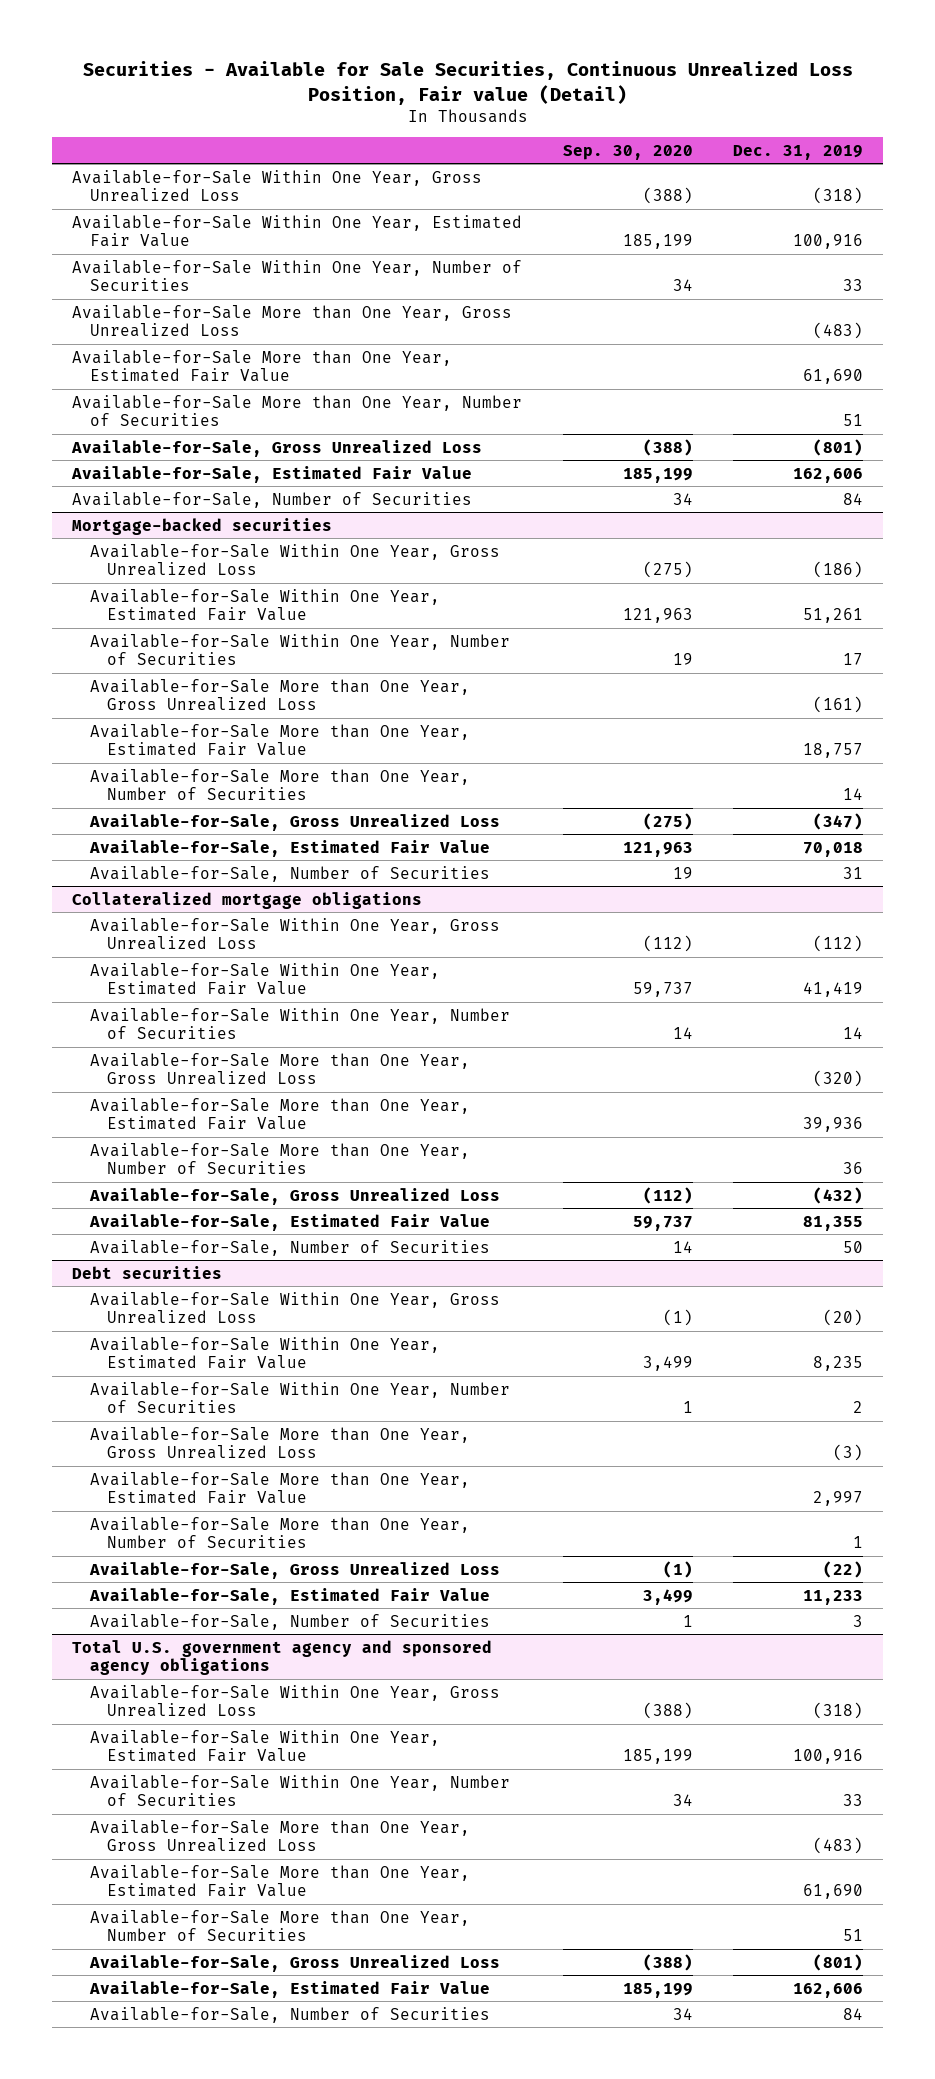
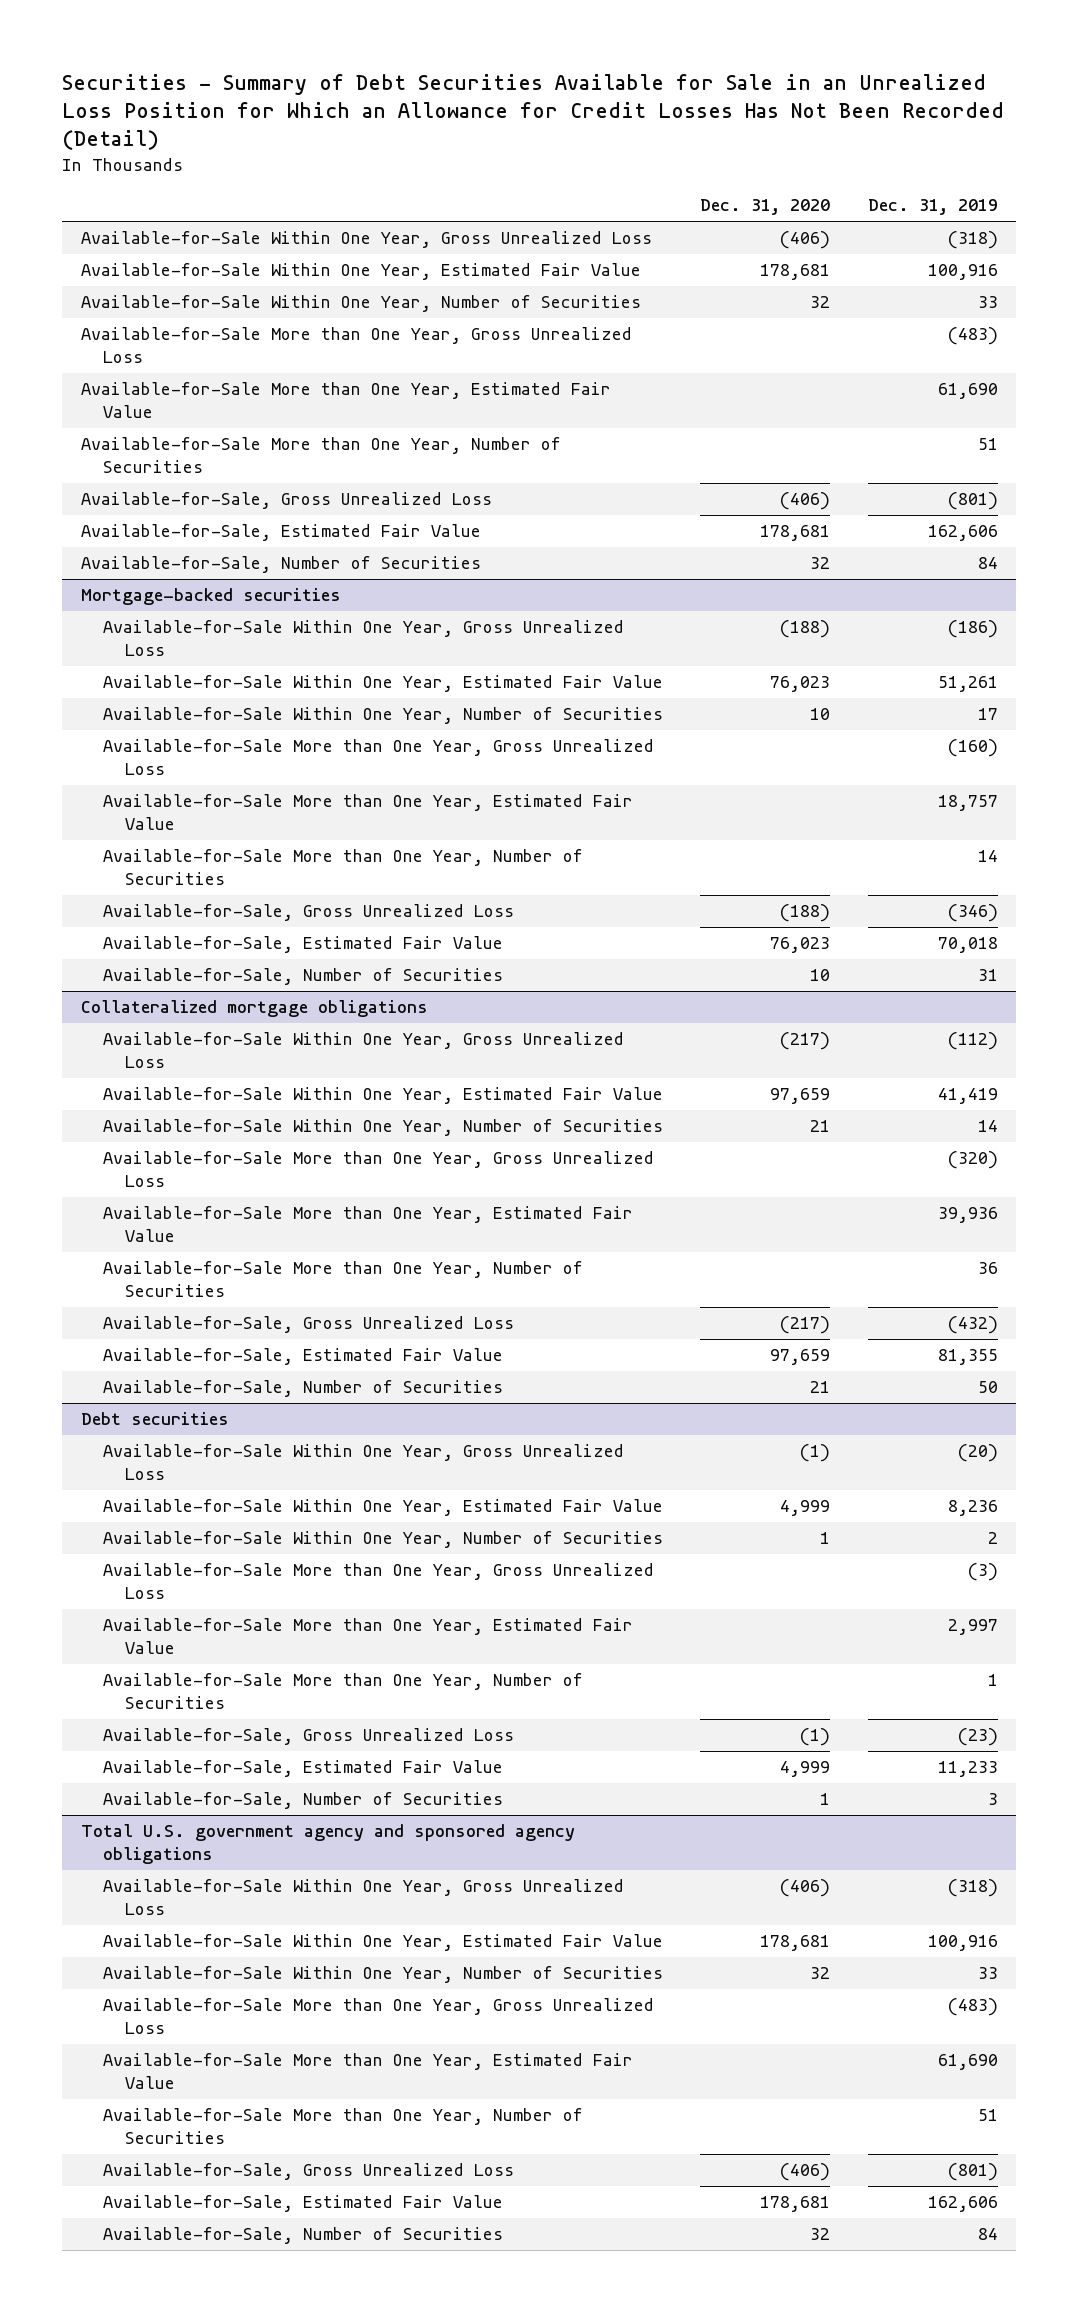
- Securities - Available for Sale Securities, Continuous Unrealized Loss Position, Fair value (Detail)
+ Securities - Summary of Debt Securities Available for Sale in an Unrealized Loss Position for Which an Allowance for Credit Losses Has Not Been Recorded (Detail)
- | Sep. 30, 2020 | Dec. 31, 2019
+ | Dec. 31, 2020 | Dec. 31, 2019
@ Mortgage-backed securities
- Available-for-Sale More than One Year, Gross Unrealized Loss | | (161)
+ Available-for-Sale More than One Year, Gross Unrealized Loss | | (160)
- Available-for-Sale, Gross Unrealized Loss | (275) | (347)
+ Available-for-Sale, Gross Unrealized Loss | (188) | (346)
@ Debt securities
- Available-for-Sale Within One Year, Estimated Fair Value | 3,499 | 8,235
+ Available-for-Sale Within One Year, Estimated Fair Value | 4,999 | 8,236
- Available-for-Sale, Gross Unrealized Loss | (1) | (22)
+ Available-for-Sale, Gross Unrealized Loss | (1) | (23)

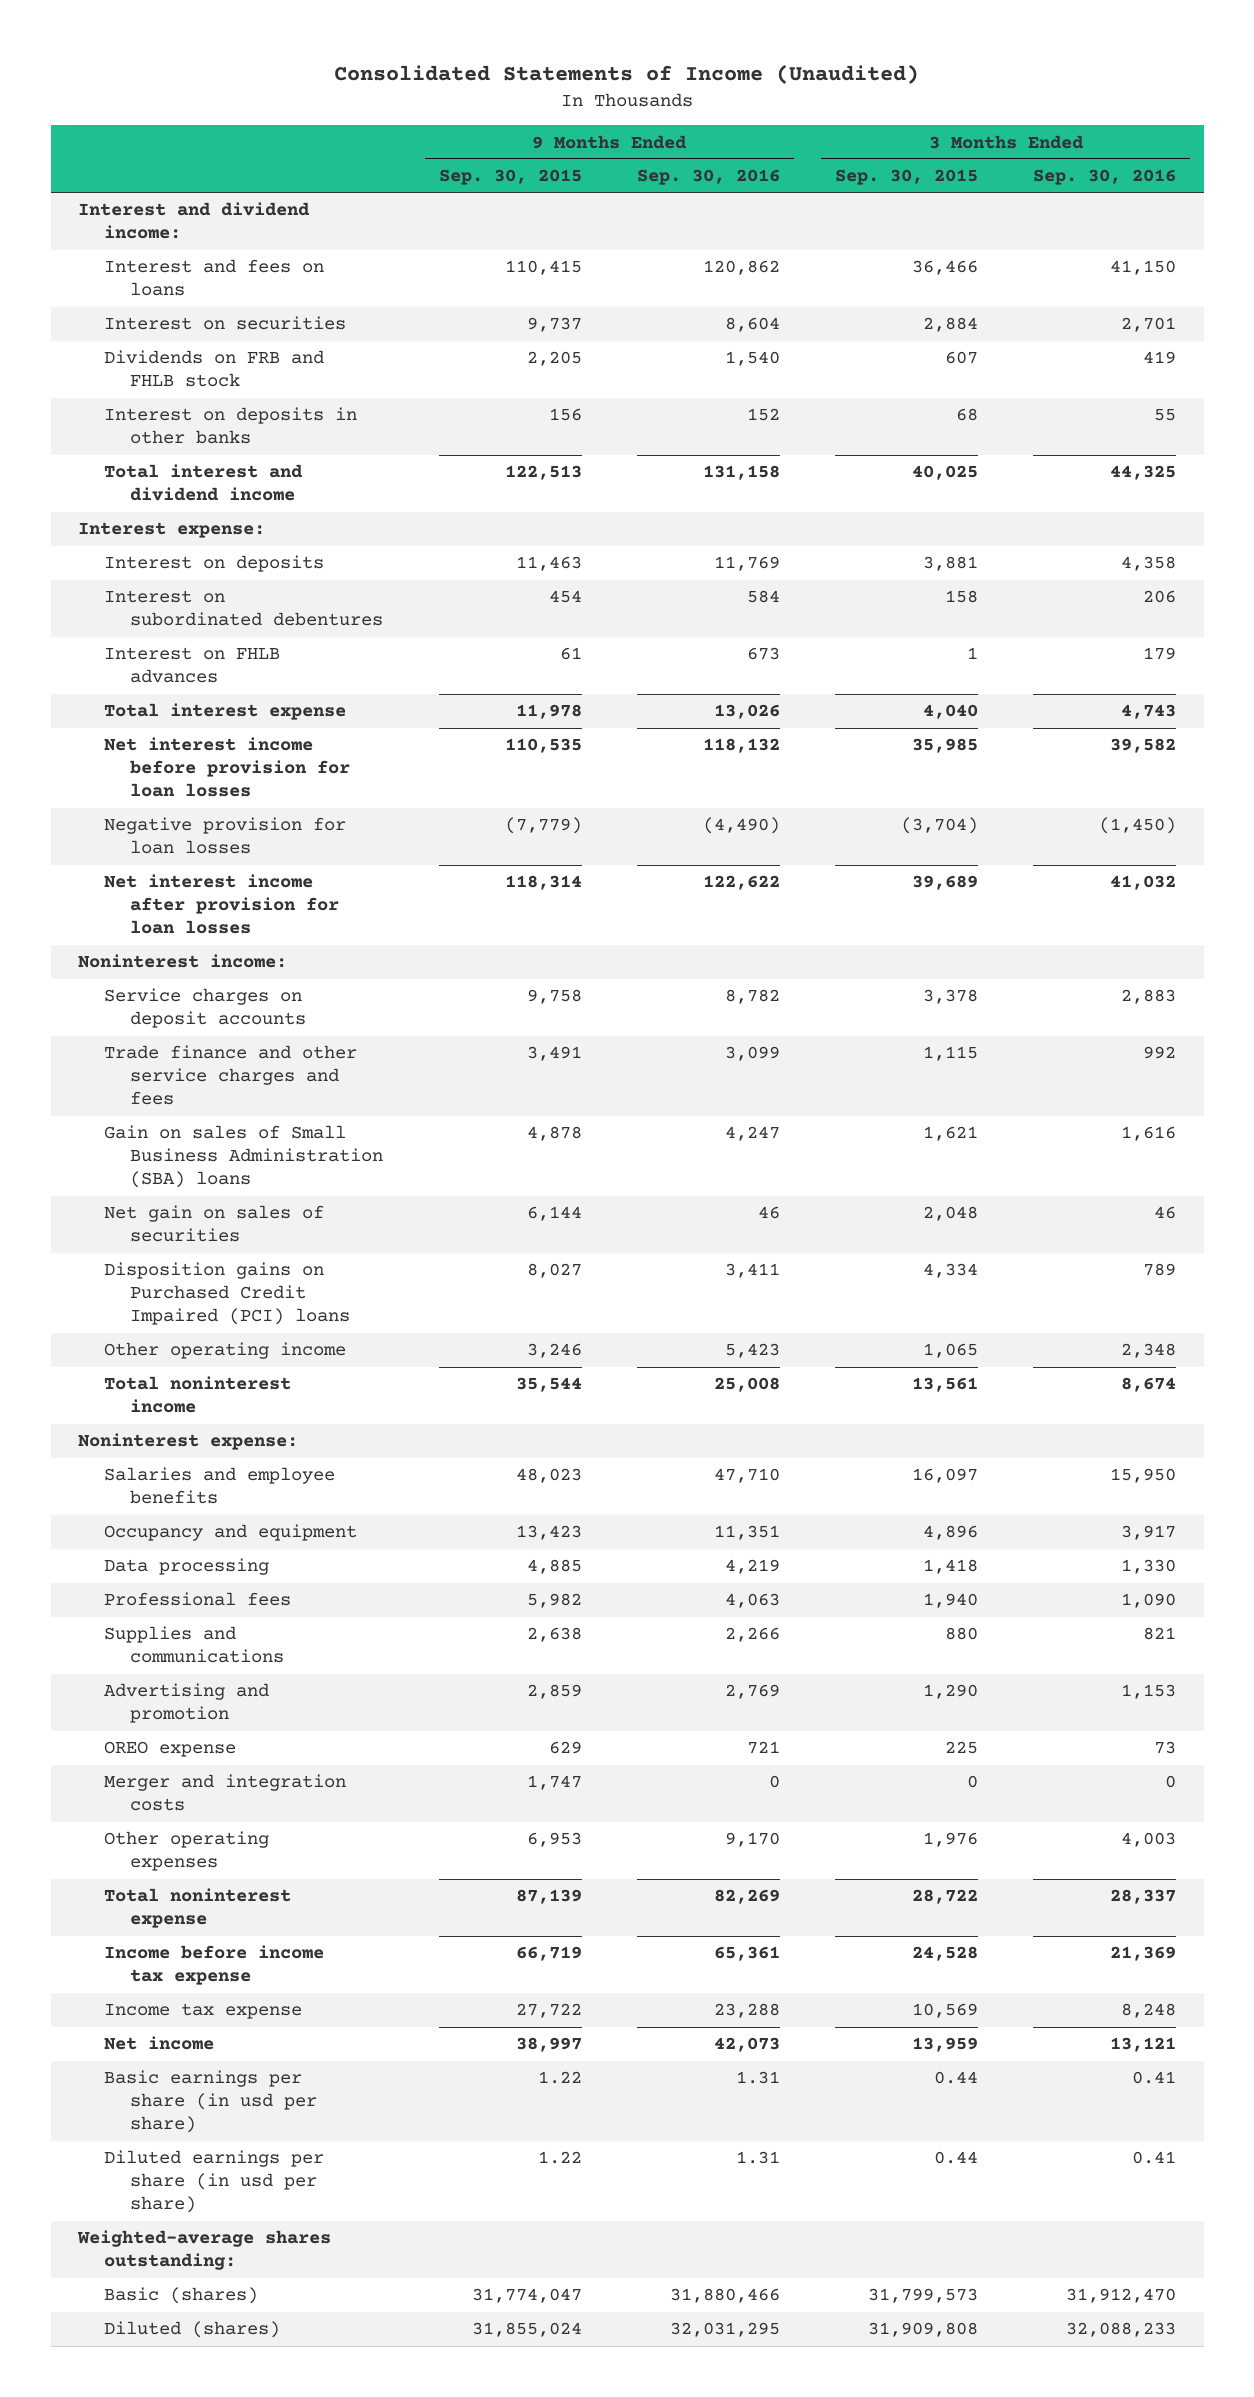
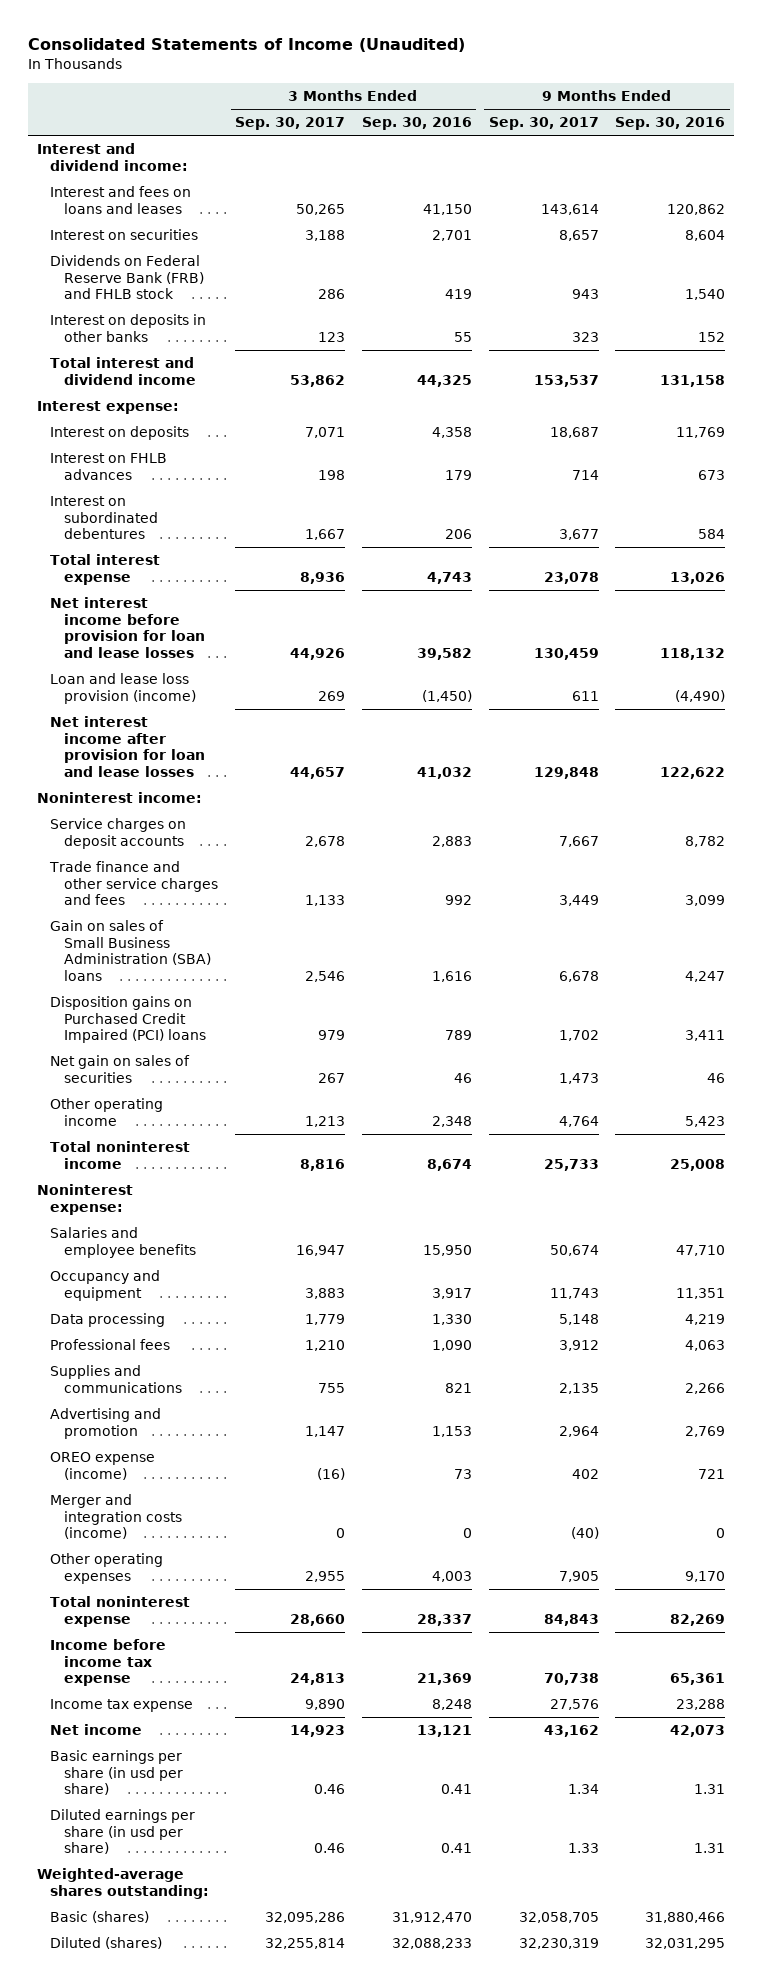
- | 9 Months Ended Sep. 30, 2015 | 9 Months Ended Sep. 30, 2016 | 3 Months Ended Sep. 30, 2015 | 3 Months Ended Sep. 30, 2016
+ | 3 Months Ended Sep. 30, 2017 | 3 Months Ended Sep. 30, 2016 | 9 Months Ended Sep. 30, 2017 | 9 Months Ended Sep. 30, 2016
- Interest and fees on loans | 110,415 | 120,862 | 36,466 | 41,150
+ Interest and fees on loans and leases | 50,265 | 41,150 | 143,614 | 120,862
- Dividends on FRB and FHLB stock | 2,205 | 1,540 | 607 | 419
+ Dividends on Federal Reserve Bank (FRB) and FHLB stock | 286 | 419 | 943 | 1,540
moved down: Interest on subordinated debentures | 1,667 | 206 | 3,677 | 584
- Net interest income before provision for loan losses | 110,535 | 118,132 | 35,985 | 39,582
- Negative provision for loan losses | (7,779) | (4,490) | (3,704) | (1,450)
- Net interest income after provision for loan losses | 118,314 | 122,622 | 39,689 | 41,032
+ Net interest income before provision for loan and lease losses | 44,926 | 39,582 | 130,459 | 118,132
+ Loan and lease loss provision (income) | 269 | (1,450) | 611 | (4,490)
+ Net interest income after provision for loan and lease losses | 44,657 | 41,032 | 129,848 | 122,622
moved down: Net gain on sales of securities | 267 | 46 | 1,473 | 46
- OREO expense | 629 | 721 | 225 | 73
- Merger and integration costs | 1,747 | 0 | 0 | 0
+ OREO expense (income) | (16) | 73 | 402 | 721
+ Merger and integration costs (income) | 0 | 0 | (40) | 0

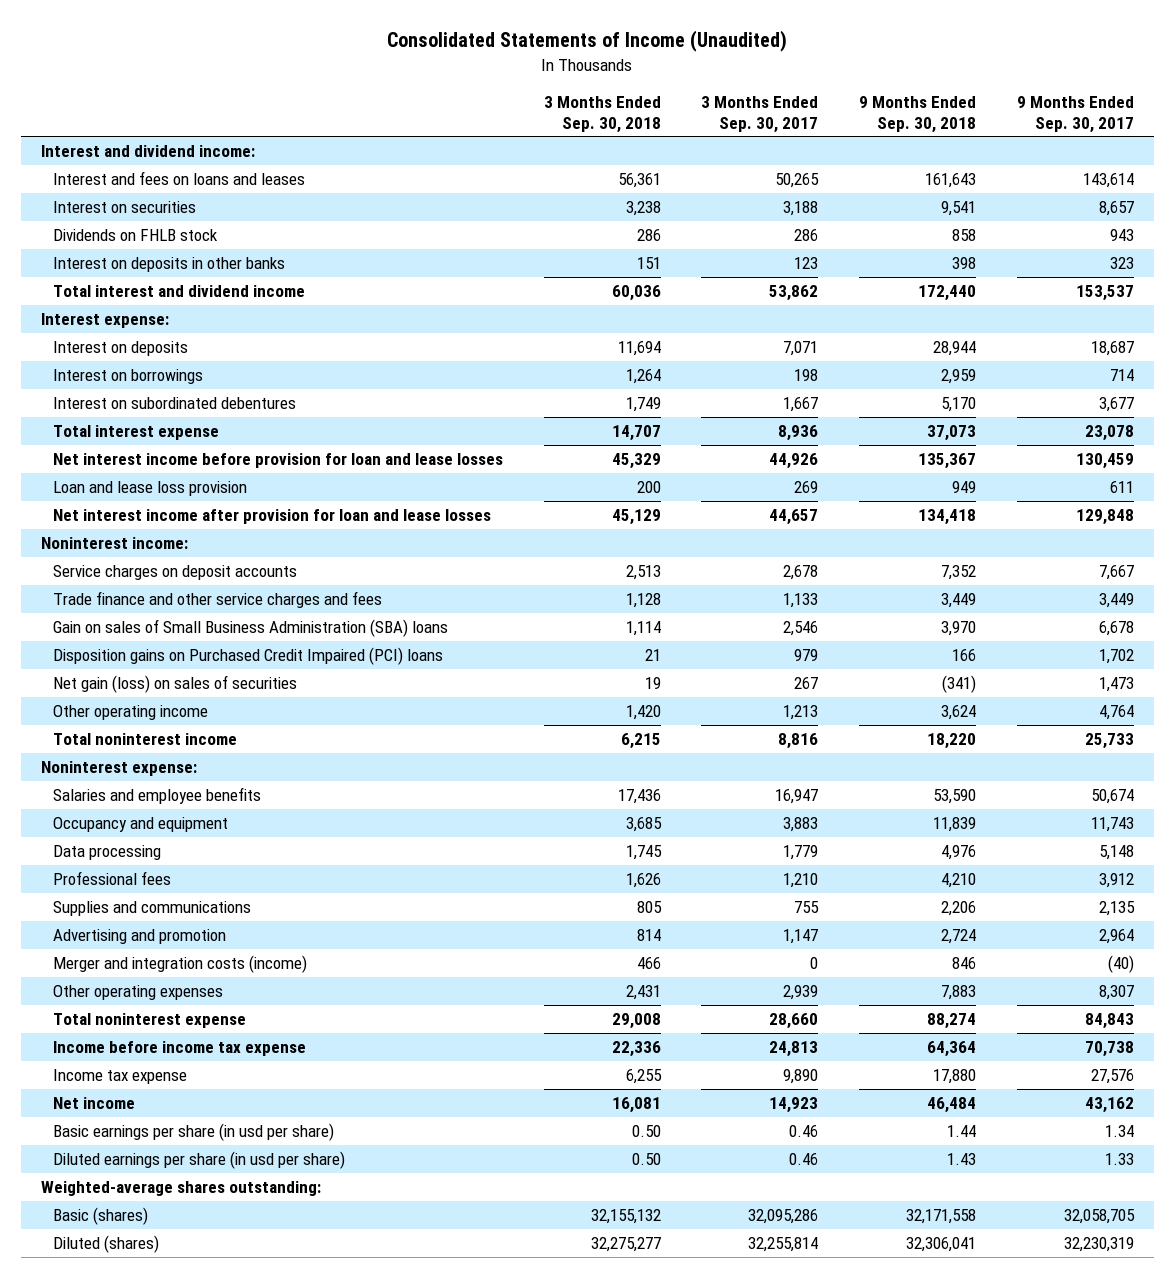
- | 3 Months Ended Sep. 30, 2017 | 3 Months Ended Sep. 30, 2016 | 9 Months Ended Sep. 30, 2017 | 9 Months Ended Sep. 30, 2016
+ | 3 Months Ended Sep. 30, 2018 | 3 Months Ended Sep. 30, 2017 | 9 Months Ended Sep. 30, 2018 | 9 Months Ended Sep. 30, 2017
- Dividends on Federal Reserve Bank (FRB) and FHLB stock | 286 | 419 | 943 | 1,540
+ Dividends on FHLB stock | 286 | 286 | 858 | 943
- Interest on FHLB advances | 198 | 179 | 714 | 673
+ Interest on borrowings | 1,264 | 198 | 2,959 | 714
- Loan and lease loss provision (income) | 269 | (1,450) | 611 | (4,490)
+ Loan and lease loss provision | 200 | 269 | 949 | 611
- Net gain on sales of securities | 267 | 46 | 1,473 | 46
+ Net gain (loss) on sales of securities | 19 | 267 | (341) | 1,473
- OREO expense (income) | (16) | 73 | 402 | 721
- Other operating expenses | 2,955 | 4,003 | 7,905 | 9,170
+ Other operating expenses | 2,431 | 2,939 | 7,883 | 8,307

